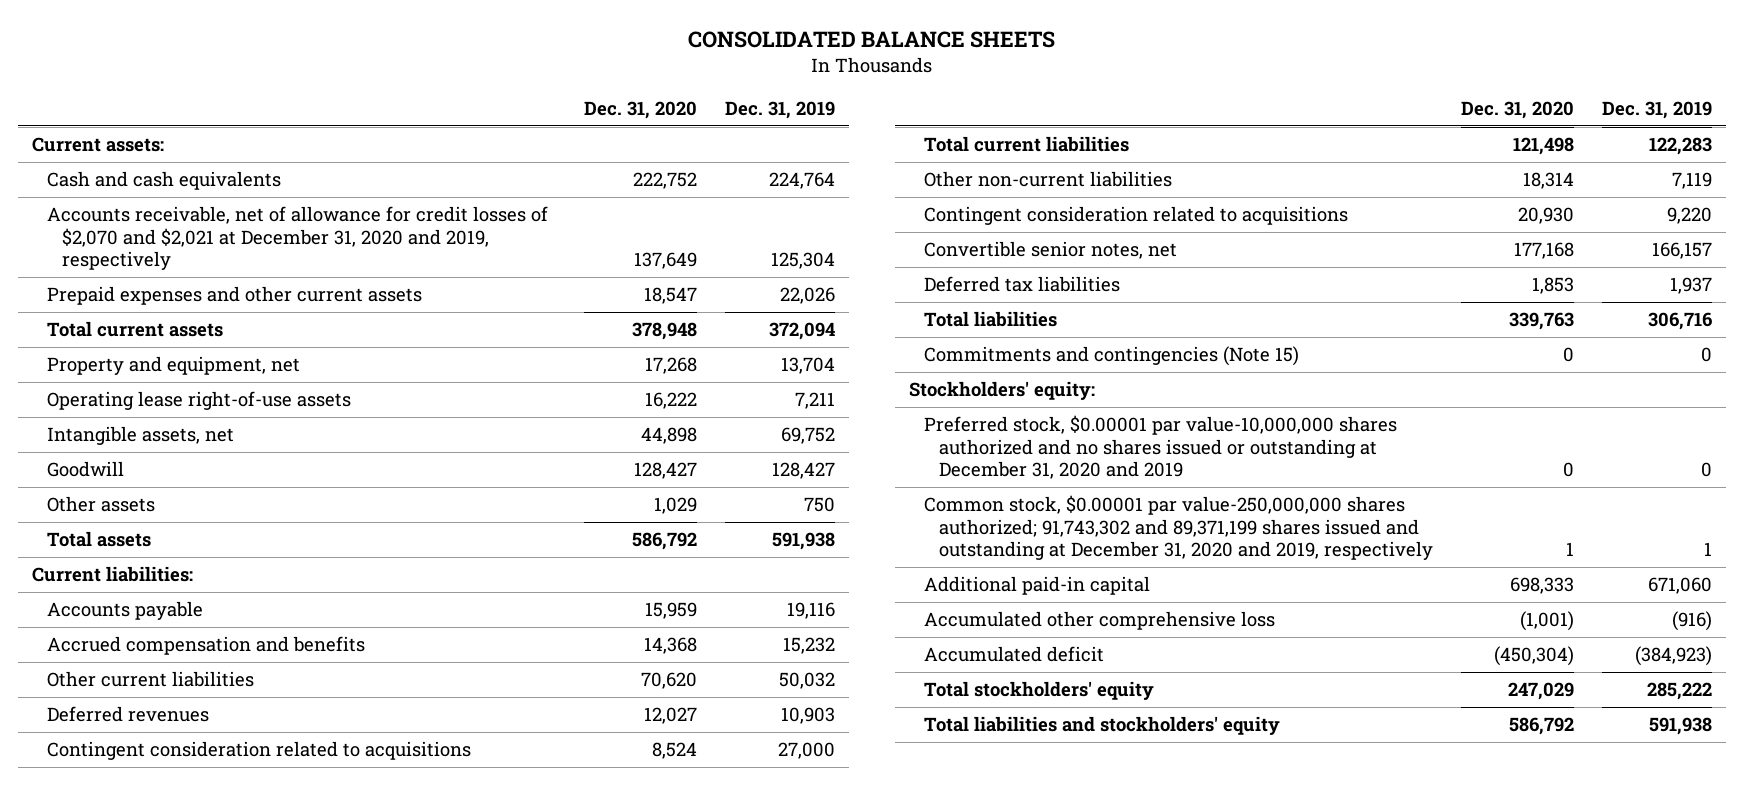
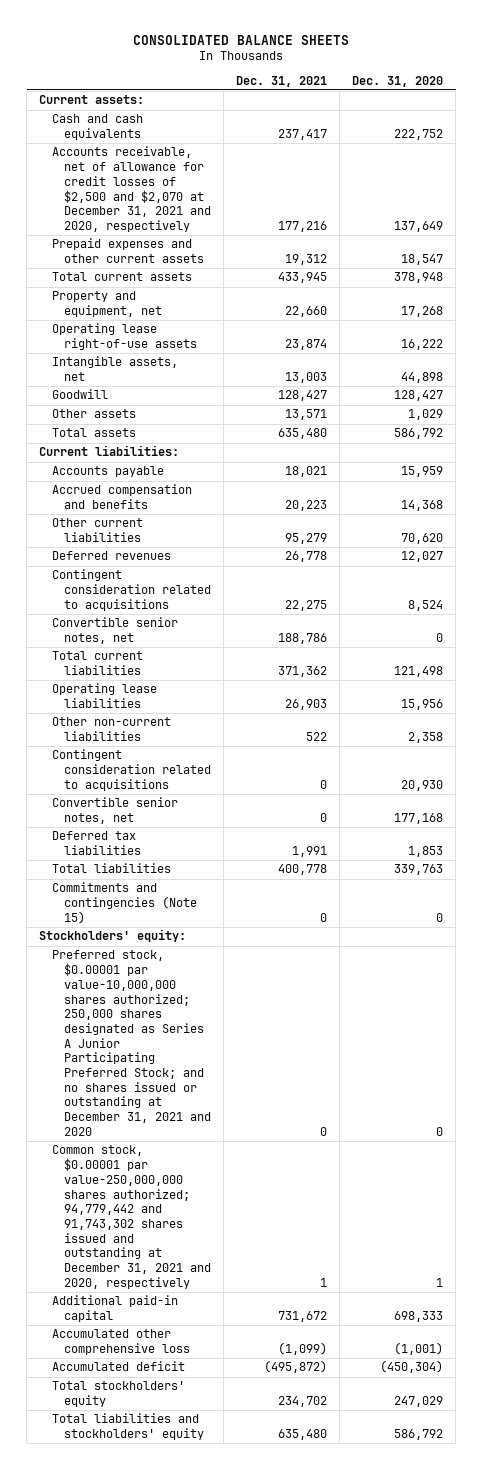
- | Dec. 31, 2020 | Dec. 31, 2019
+ | Dec. 31, 2021 | Dec. 31, 2020
- Accounts receivable, net of allowance for credit losses of $2,070 and $2,021 at December 31, 2020 and 2019, respectively | 137,649 | 125,304
+ Accounts receivable, net of allowance for credit losses of $2,500 and $2,070 at December 31, 2021 and 2020, respectively | 177,216 | 137,649
+ Convertible senior notes, net | 188,786 | 0
- Other non-current liabilities | 18,314 | 7,119
+ Operating lease liabilities | 26,903 | 15,956
+ Other non-current liabilities | 522 | 2,358
- Preferred stock, $0.00001 par value-10,000,000 shares authorized and no shares issued or outstanding at December 31, 2020 and 2019 | 0 | 0
- Common stock, $0.00001 par value-250,000,000 shares authorized; 91,743,302 and 89,371,199 shares issued and outstanding at December 31, 2020 and 2019, respectively | 1 | 1
+ Preferred stock, $0.00001 par value-10,000,000 shares authorized; 250,000 shares designated as Series A Junior Participating Preferred Stock; and no shares issued or outstanding at December 31, 2021 and 2020 | 0 | 0
+ Common stock, $0.00001 par value-250,000,000 shares authorized; 94,779,442 and 91,743,302 shares issued and outstanding at December 31, 2021 and 2020, respectively | 1 | 1

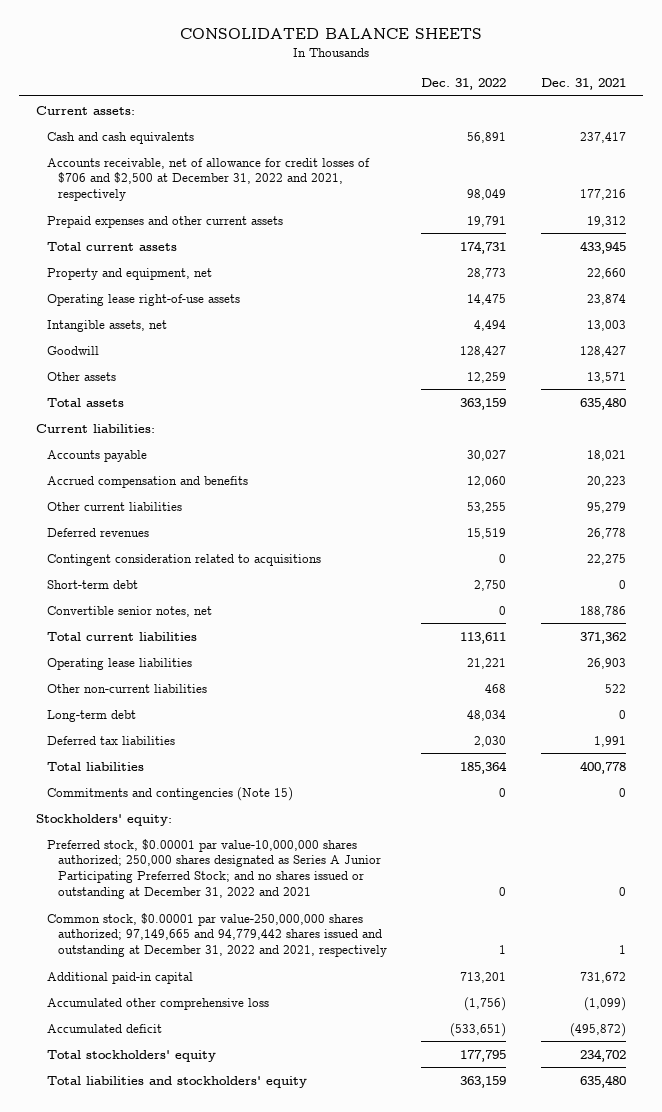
- | Dec. 31, 2021 | Dec. 31, 2020
+ | Dec. 31, 2022 | Dec. 31, 2021
- Accounts receivable, net of allowance for credit losses of $2,500 and $2,070 at December 31, 2021 and 2020, respectively | 177,216 | 137,649
+ Accounts receivable, net of allowance for credit losses of $706 and $2,500 at December 31, 2022 and 2021, respectively | 98,049 | 177,216
+ Short-term debt | 2,750 | 0
- Contingent consideration related to acquisitions | 0 | 20,930
- Convertible senior notes, net | 0 | 177,168
+ Long-term debt | 48,034 | 0
- Preferred stock, $0.00001 par value-10,000,000 shares authorized; 250,000 shares designated as Series A Junior Participating Preferred Stock; and no shares issued or outstanding at December 31, 2021 and 2020 | 0 | 0
- Common stock, $0.00001 par value-250,000,000 shares authorized; 94,779,442 and 91,743,302 shares issued and outstanding at December 31, 2021 and 2020, respectively | 1 | 1
+ Preferred stock, $0.00001 par value-10,000,000 shares authorized; 250,000 shares designated as Series A Junior Participating Preferred Stock; and no shares issued or outstanding at December 31, 2022 and 2021 | 0 | 0
+ Common stock, $0.00001 par value-250,000,000 shares authorized; 97,149,665 and 94,779,442 shares issued and outstanding at December 31, 2022 and 2021, respectively | 1 | 1

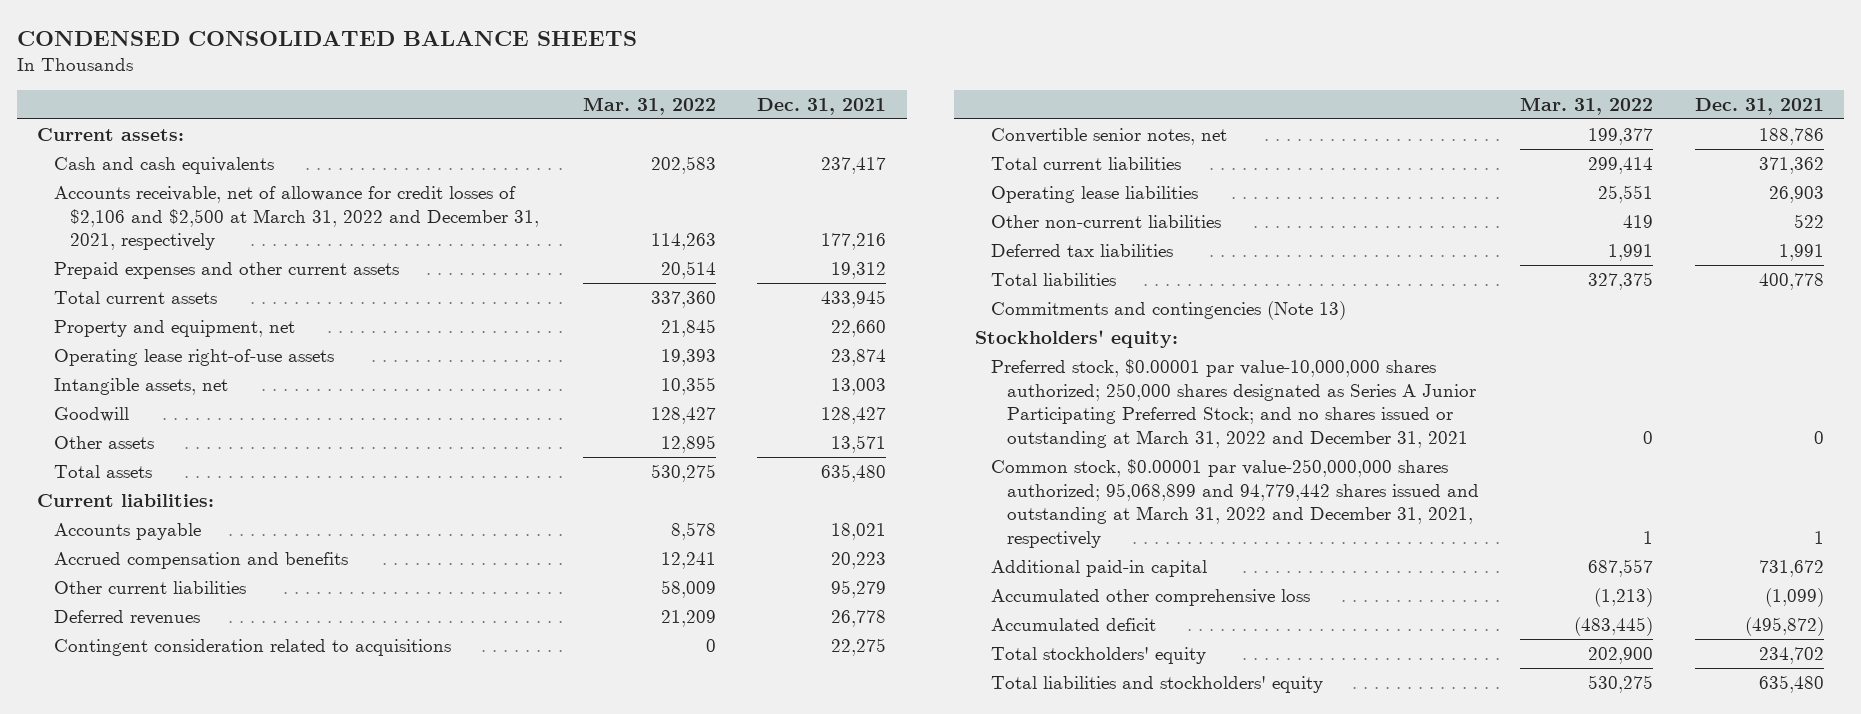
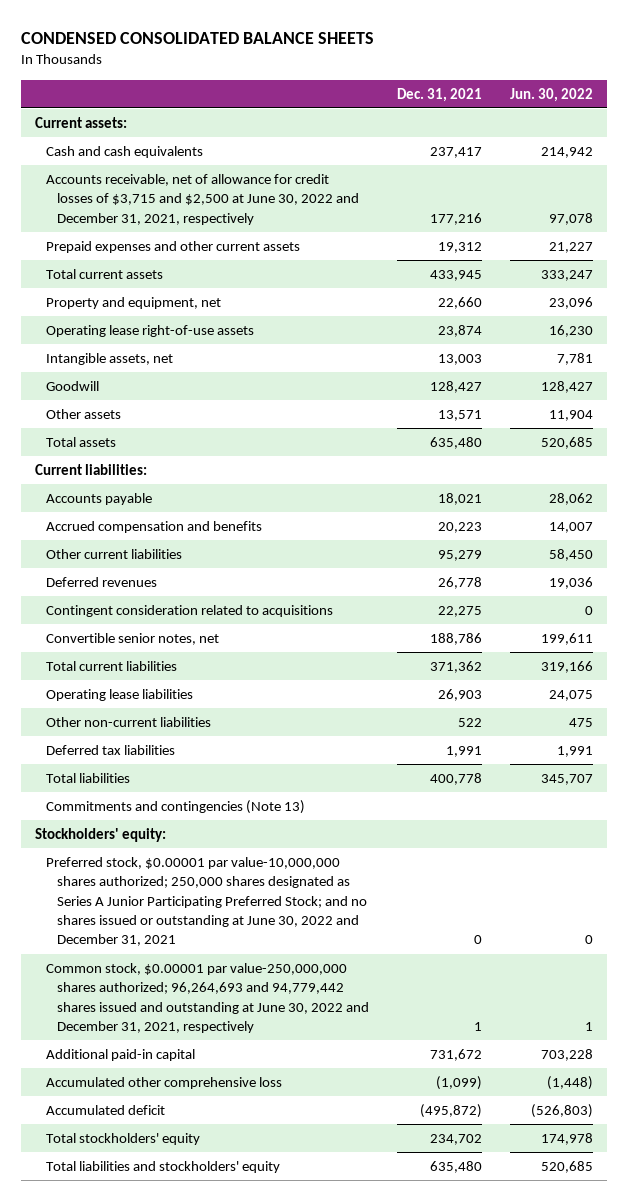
- | Mar. 31, 2022 | Dec. 31, 2021
+ | Dec. 31, 2021 | Jun. 30, 2022
- Accounts receivable, net of allowance for credit losses of $2,106 and $2,500 at March 31, 2022 and December 31, 2021, respectively | 114,263 | 177,216
+ Accounts receivable, net of allowance for credit losses of $3,715 and $2,500 at June 30, 2022 and December 31, 2021, respectively | 177,216 | 97,078
- Preferred stock, $0.00001 par value-10,000,000 shares authorized; 250,000 shares designated as Series A Junior Participating Preferred Stock; and no shares issued or outstanding at March 31, 2022 and December 31, 2021 | 0 | 0
- Common stock, $0.00001 par value-250,000,000 shares authorized; 95,068,899 and 94,779,442 shares issued and outstanding at March 31, 2022 and December 31, 2021, respectively | 1 | 1
+ Preferred stock, $0.00001 par value-10,000,000 shares authorized; 250,000 shares designated as Series A Junior Participating Preferred Stock; and no shares issued or outstanding at June 30, 2022 and December 31, 2021 | 0 | 0
+ Common stock, $0.00001 par value-250,000,000 shares authorized; 96,264,693 and 94,779,442 shares issued and outstanding at June 30, 2022 and December 31, 2021, respectively | 1 | 1

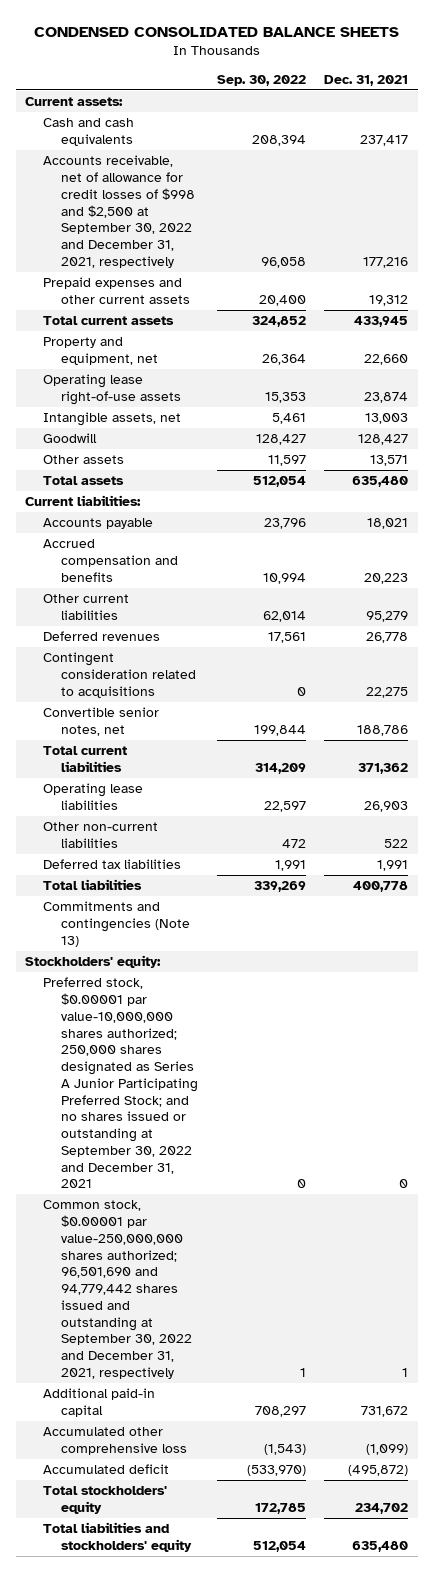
- | Dec. 31, 2021 | Jun. 30, 2022
+ | Sep. 30, 2022 | Dec. 31, 2021
- Accounts receivable, net of allowance for credit losses of $3,715 and $2,500 at June 30, 2022 and December 31, 2021, respectively | 177,216 | 97,078
+ Accounts receivable, net of allowance for credit losses of $998 and $2,500 at September 30, 2022 and December 31, 2021, respectively | 96,058 | 177,216
- Preferred stock, $0.00001 par value-10,000,000 shares authorized; 250,000 shares designated as Series A Junior Participating Preferred Stock; and no shares issued or outstanding at June 30, 2022 and December 31, 2021 | 0 | 0
- Common stock, $0.00001 par value-250,000,000 shares authorized; 96,264,693 and 94,779,442 shares issued and outstanding at June 30, 2022 and December 31, 2021, respectively | 1 | 1
+ Preferred stock, $0.00001 par value-10,000,000 shares authorized; 250,000 shares designated as Series A Junior Participating Preferred Stock; and no shares issued or outstanding at September 30, 2022 and December 31, 2021 | 0 | 0
+ Common stock, $0.00001 par value-250,000,000 shares authorized; 96,501,690 and 94,779,442 shares issued and outstanding at September 30, 2022 and December 31, 2021, respectively | 1 | 1

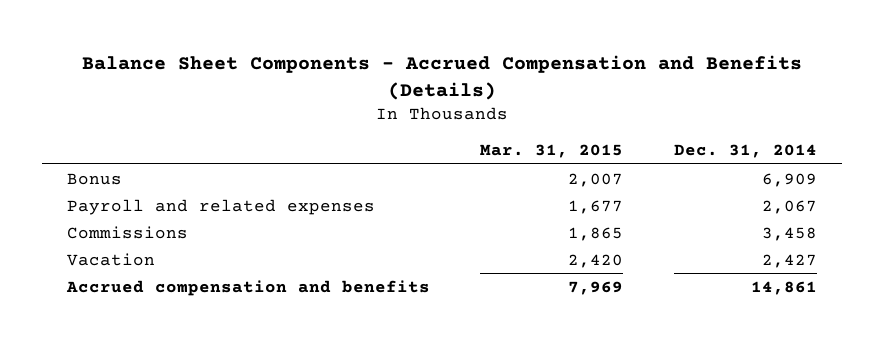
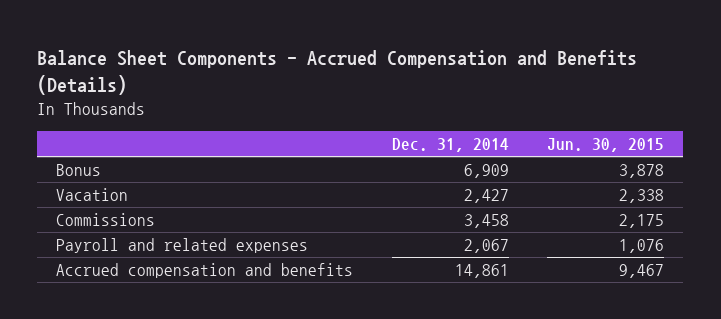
- | Mar. 31, 2015 | Dec. 31, 2014
+ | Dec. 31, 2014 | Jun. 30, 2015
moved down: Commissions | 3,458 | 2,175
moved down: Payroll and related expenses | 2,067 | 1,076

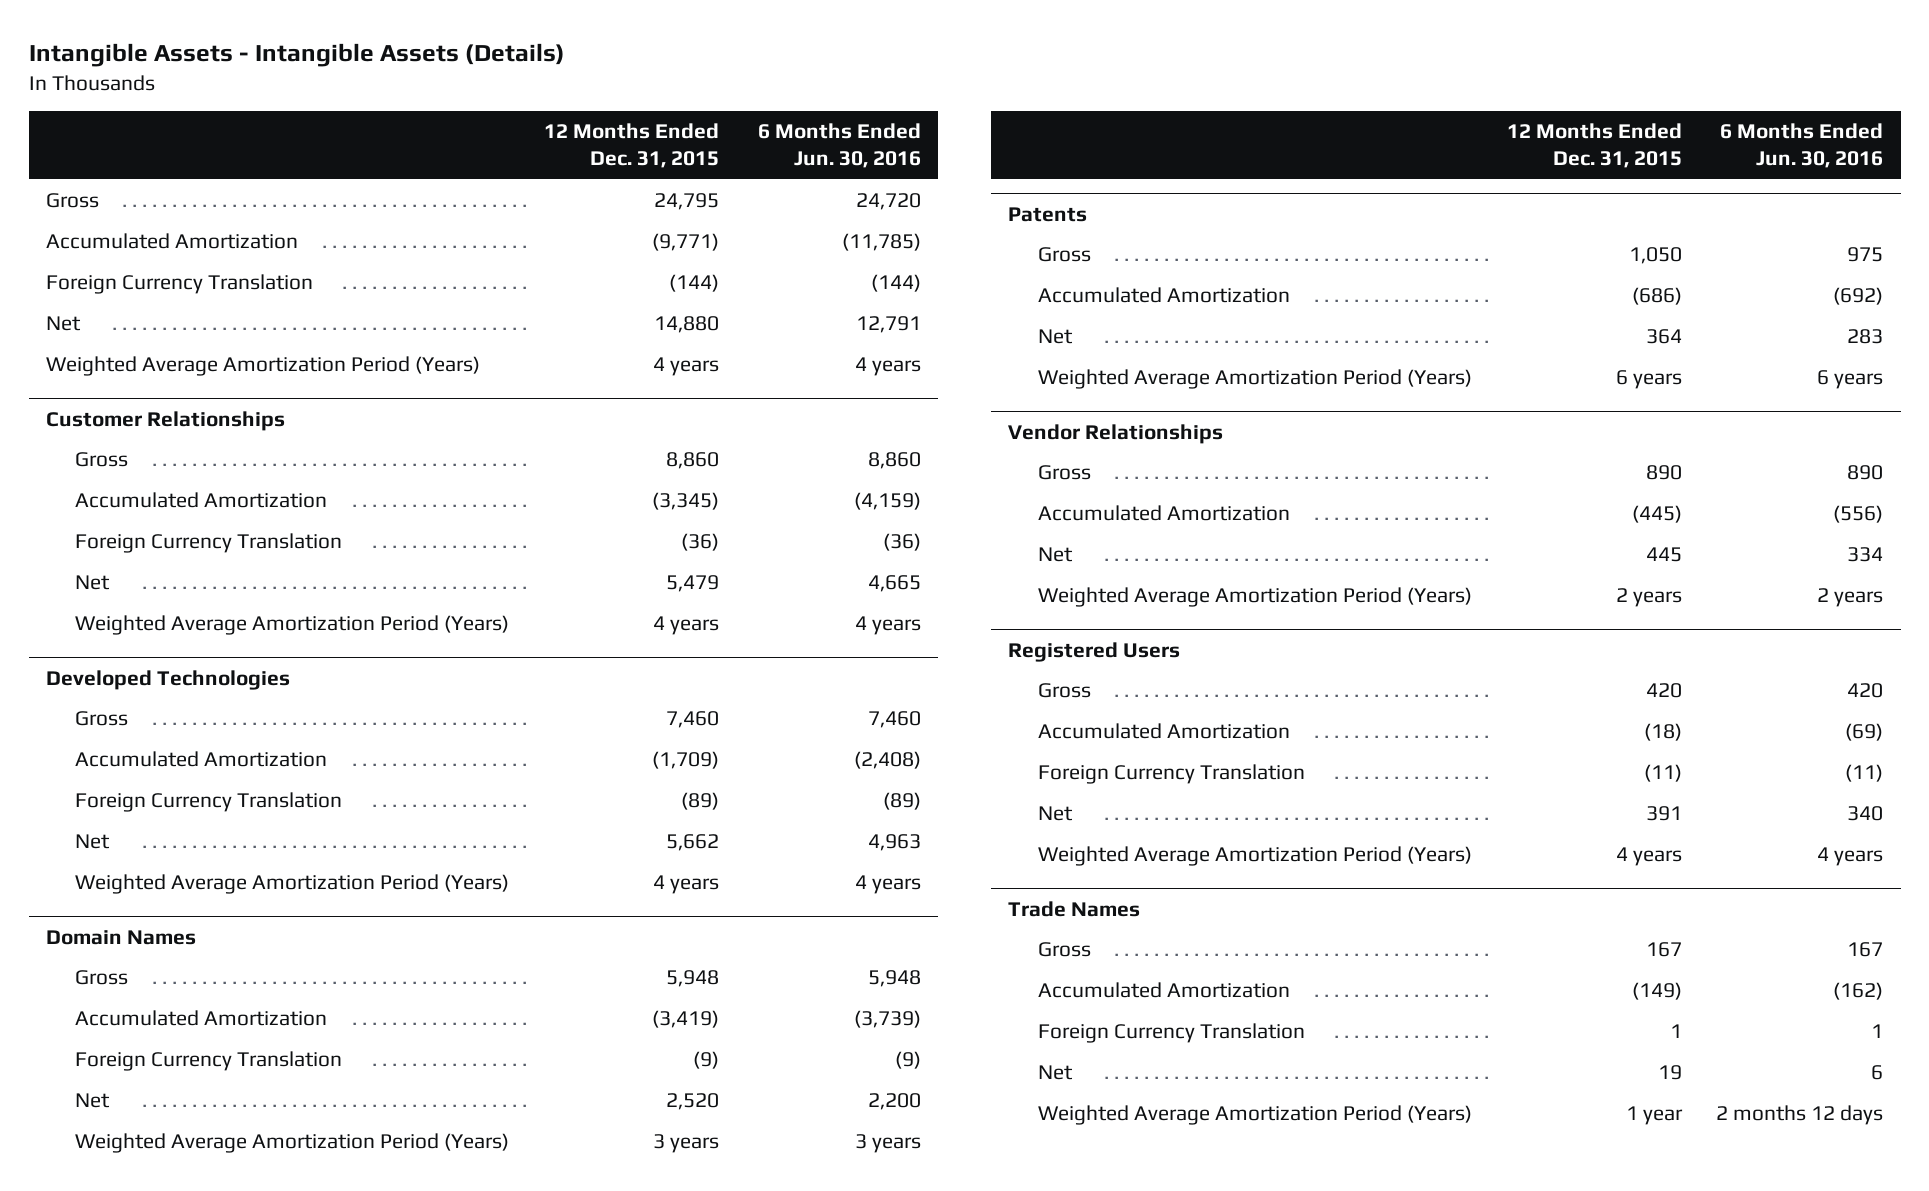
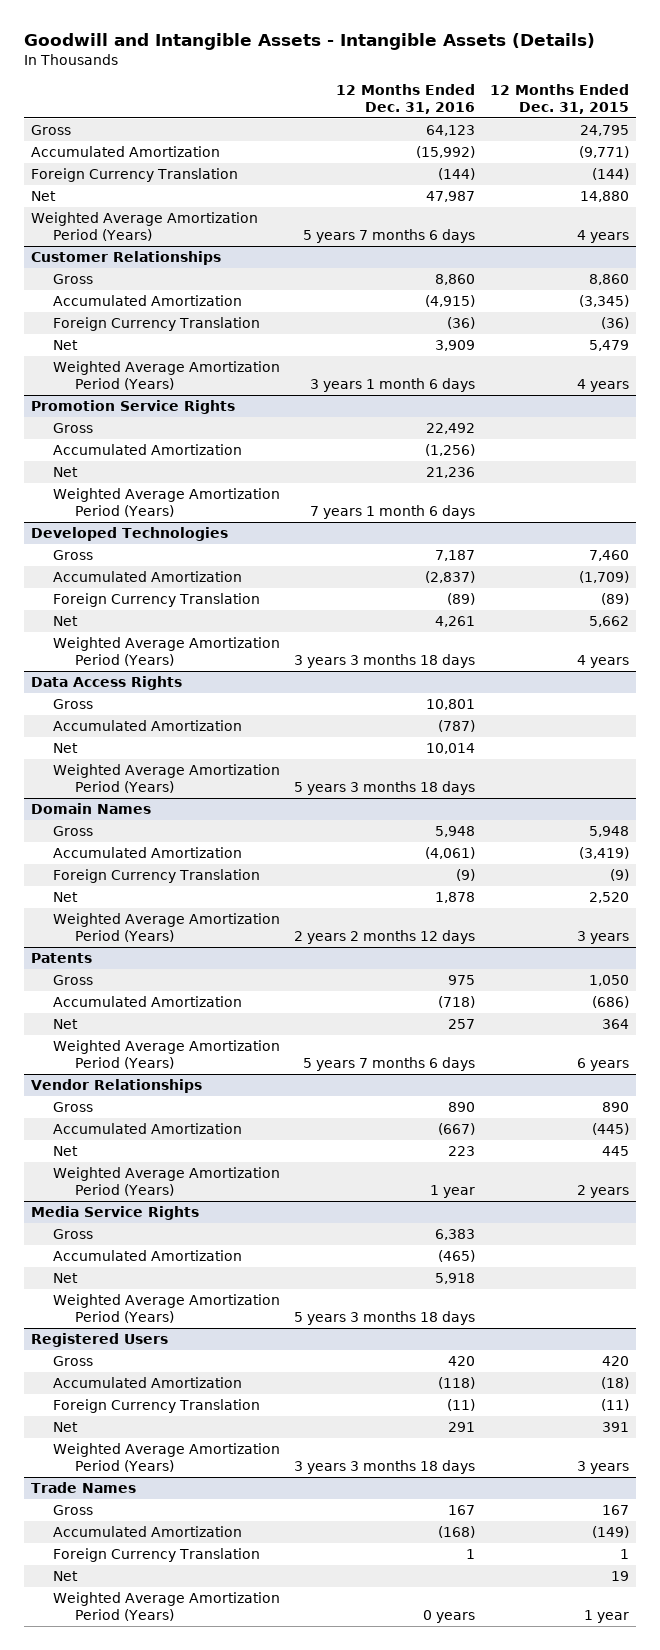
- Intangible Assets - Intangible Assets (Details)
+ Goodwill and Intangible Assets - Intangible Assets (Details)
- | 12 Months Ended Dec. 31, 2015 | 6 Months Ended Jun. 30, 2016
+ | 12 Months Ended Dec. 31, 2016 | 12 Months Ended Dec. 31, 2015
+ Promotion Service Rights
+ Gross | 22,492 |
+ Accumulated Amortization | (1,256) |
+ Net | 21,236 |
+ Weighted Average Amortization Period (Years) | 7 years 1 month 6 days |
+ Data Access Rights
+ Gross | 10,801 |
+ Accumulated Amortization | (787) |
+ Net | 10,014 |
+ Weighted Average Amortization Period (Years) | 5 years 3 months 18 days |
+ Media Service Rights
+ Gross | 6,383 |
+ Accumulated Amortization | (465) |
+ Net | 5,918 |
+ Weighted Average Amortization Period (Years) | 5 years 3 months 18 days |
@ Registered Users
- Weighted Average Amortization Period (Years) | 4 years | 4 years
+ Weighted Average Amortization Period (Years) | 3 years 3 months 18 days | 3 years

